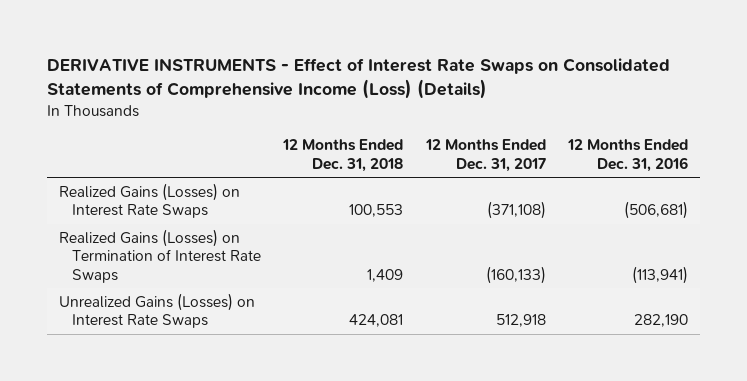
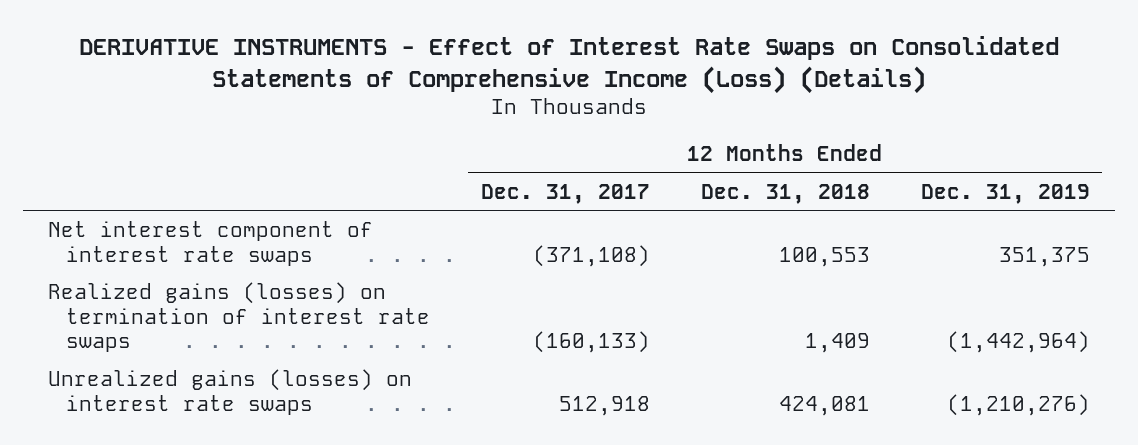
- | 12 Months Ended Dec. 31, 2018 | 12 Months Ended Dec. 31, 2017 | 12 Months Ended Dec. 31, 2016
+ | 12 Months Ended Dec. 31, 2017 | 12 Months Ended Dec. 31, 2018 | 12 Months Ended Dec. 31, 2019
- Realized Gains (Losses) on Interest Rate Swaps | 100,553 | (371,108) | (506,681)
- Realized Gains (Losses) on Termination of Interest Rate Swaps | 1,409 | (160,133) | (113,941)
- Unrealized Gains (Losses) on Interest Rate Swaps | 424,081 | 512,918 | 282,190
+ Net interest component of interest rate swaps | (371,108) | 100,553 | 351,375
+ Realized gains (losses) on termination of interest rate swaps | (160,133) | 1,409 | (1,442,964)
+ Unrealized gains (losses) on interest rate swaps | 512,918 | 424,081 | (1,210,276)

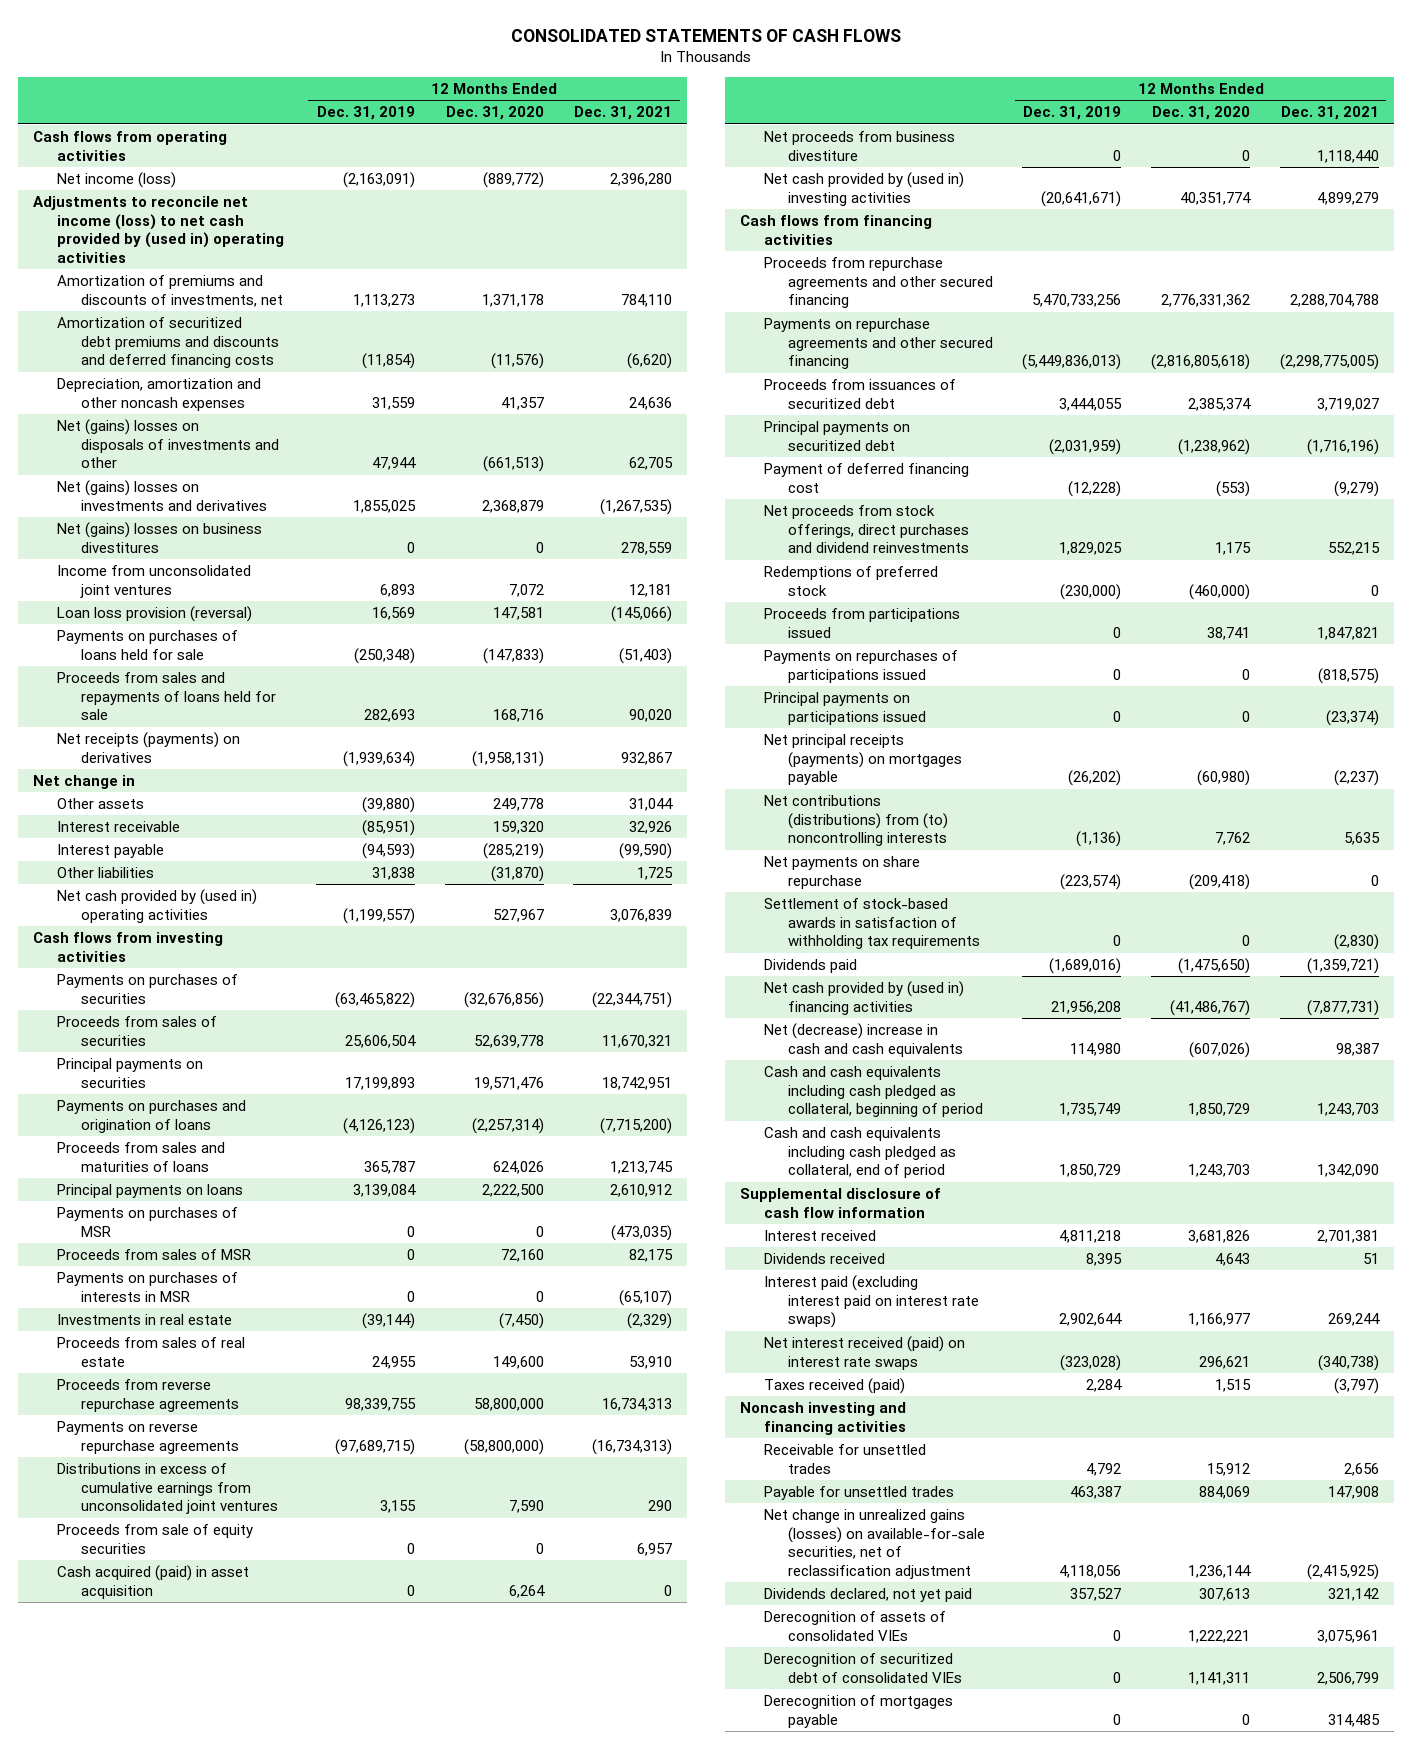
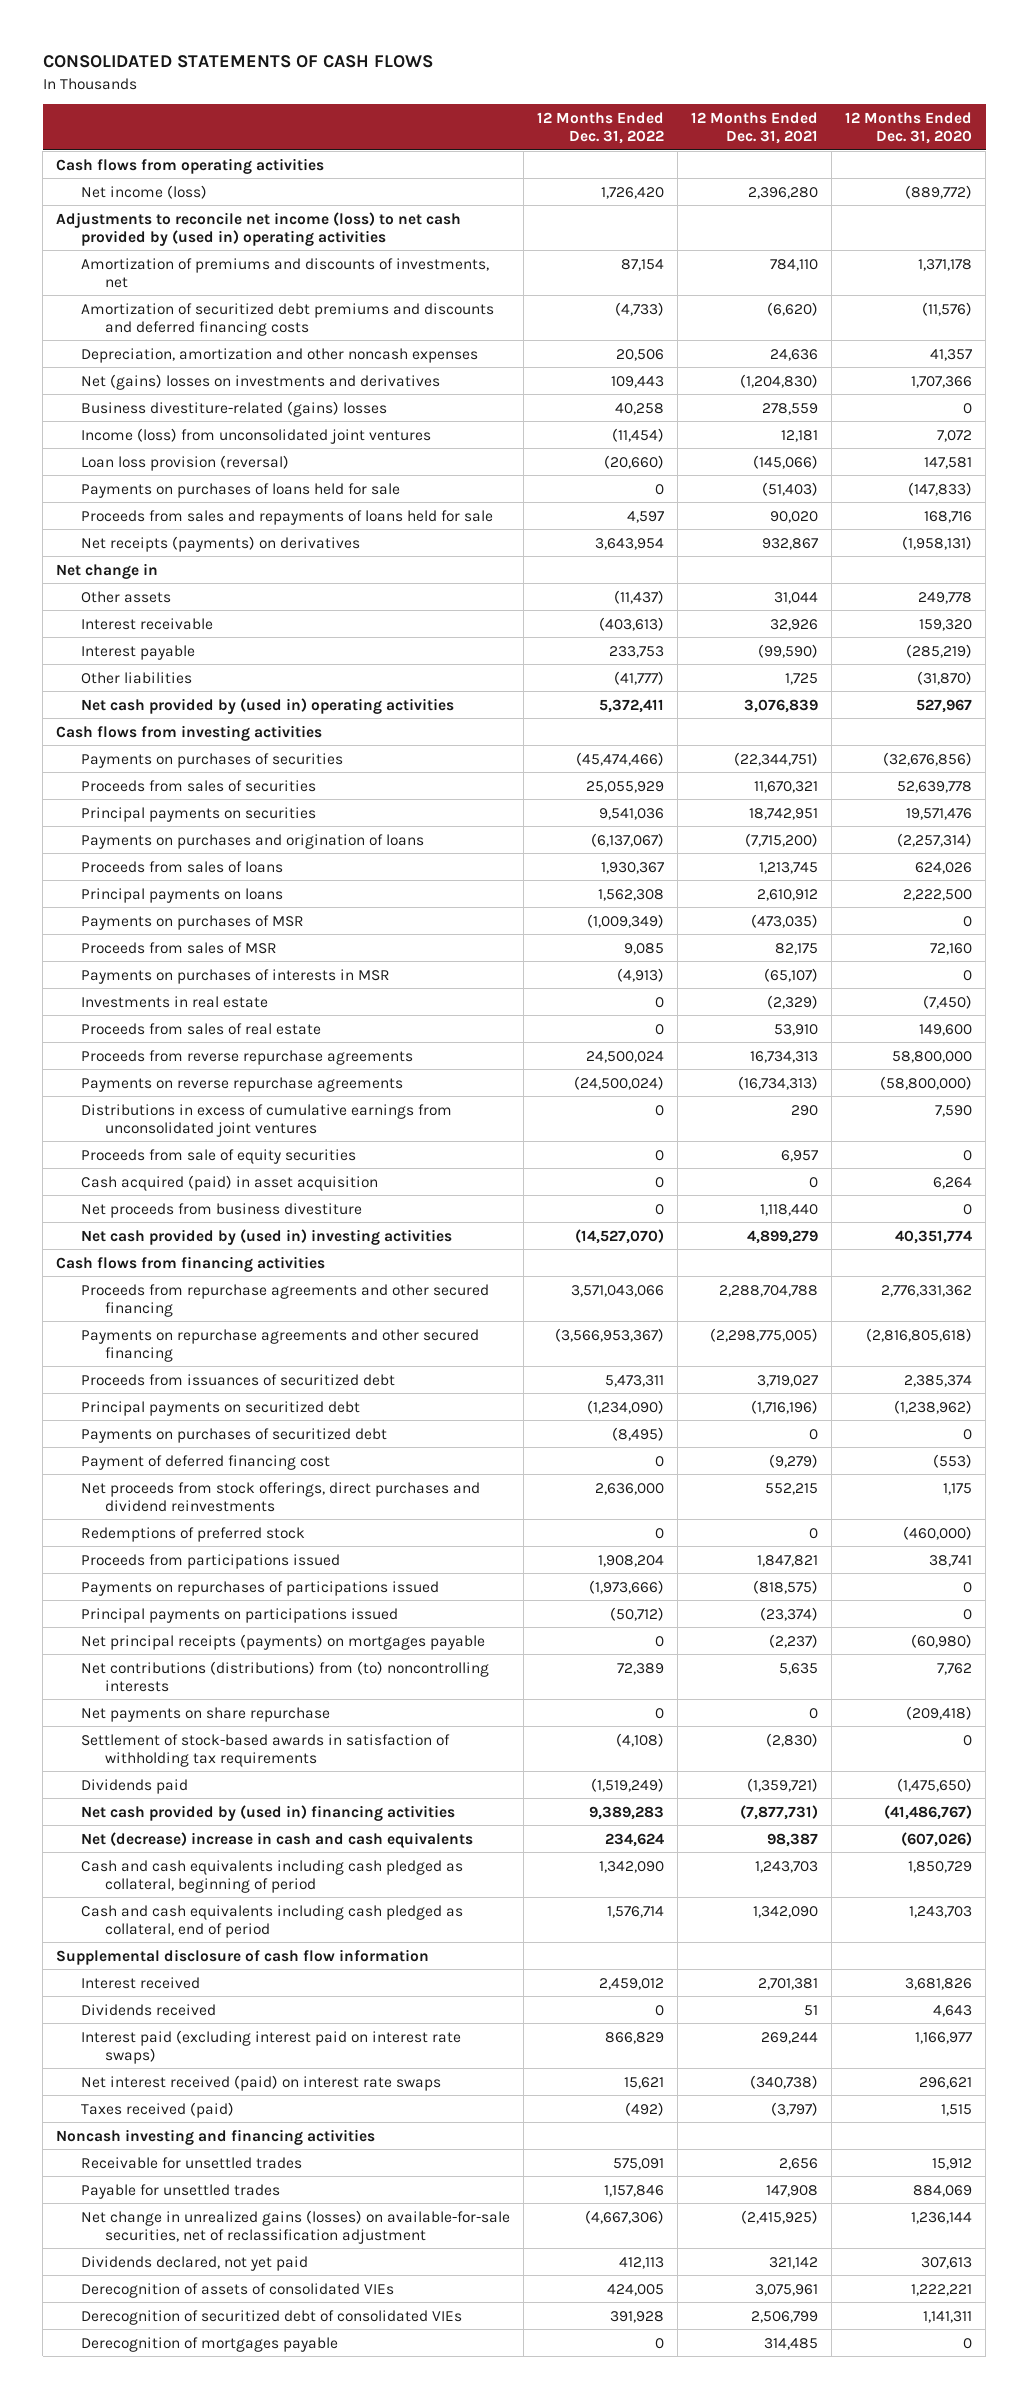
- | 12 Months Ended Dec. 31, 2019 | 12 Months Ended Dec. 31, 2020 | 12 Months Ended Dec. 31, 2021
+ | 12 Months Ended Dec. 31, 2022 | 12 Months Ended Dec. 31, 2021 | 12 Months Ended Dec. 31, 2020
- Net (gains) losses on disposals of investments and other | 47,944 | (661,513) | 62,705
- Net (gains) losses on investments and derivatives | 1,855,025 | 2,368,879 | (1,267,535)
- Net (gains) losses on business divestitures | 0 | 0 | 278,559
- Income from unconsolidated joint ventures | 6,893 | 7,072 | 12,181
+ Net (gains) losses on investments and derivatives | 109,443 | (1,204,830) | 1,707,366
+ Business divestiture-related (gains) losses | 40,258 | 278,559 | 0
+ Income (loss) from unconsolidated joint ventures | (11,454) | 12,181 | 7,072
- Proceeds from sales and maturities of loans | 365,787 | 624,026 | 1,213,745
+ Proceeds from sales of loans | 1,930,367 | 1,213,745 | 624,026
+ Payments on purchases of securitized debt | (8,495) | 0 | 0

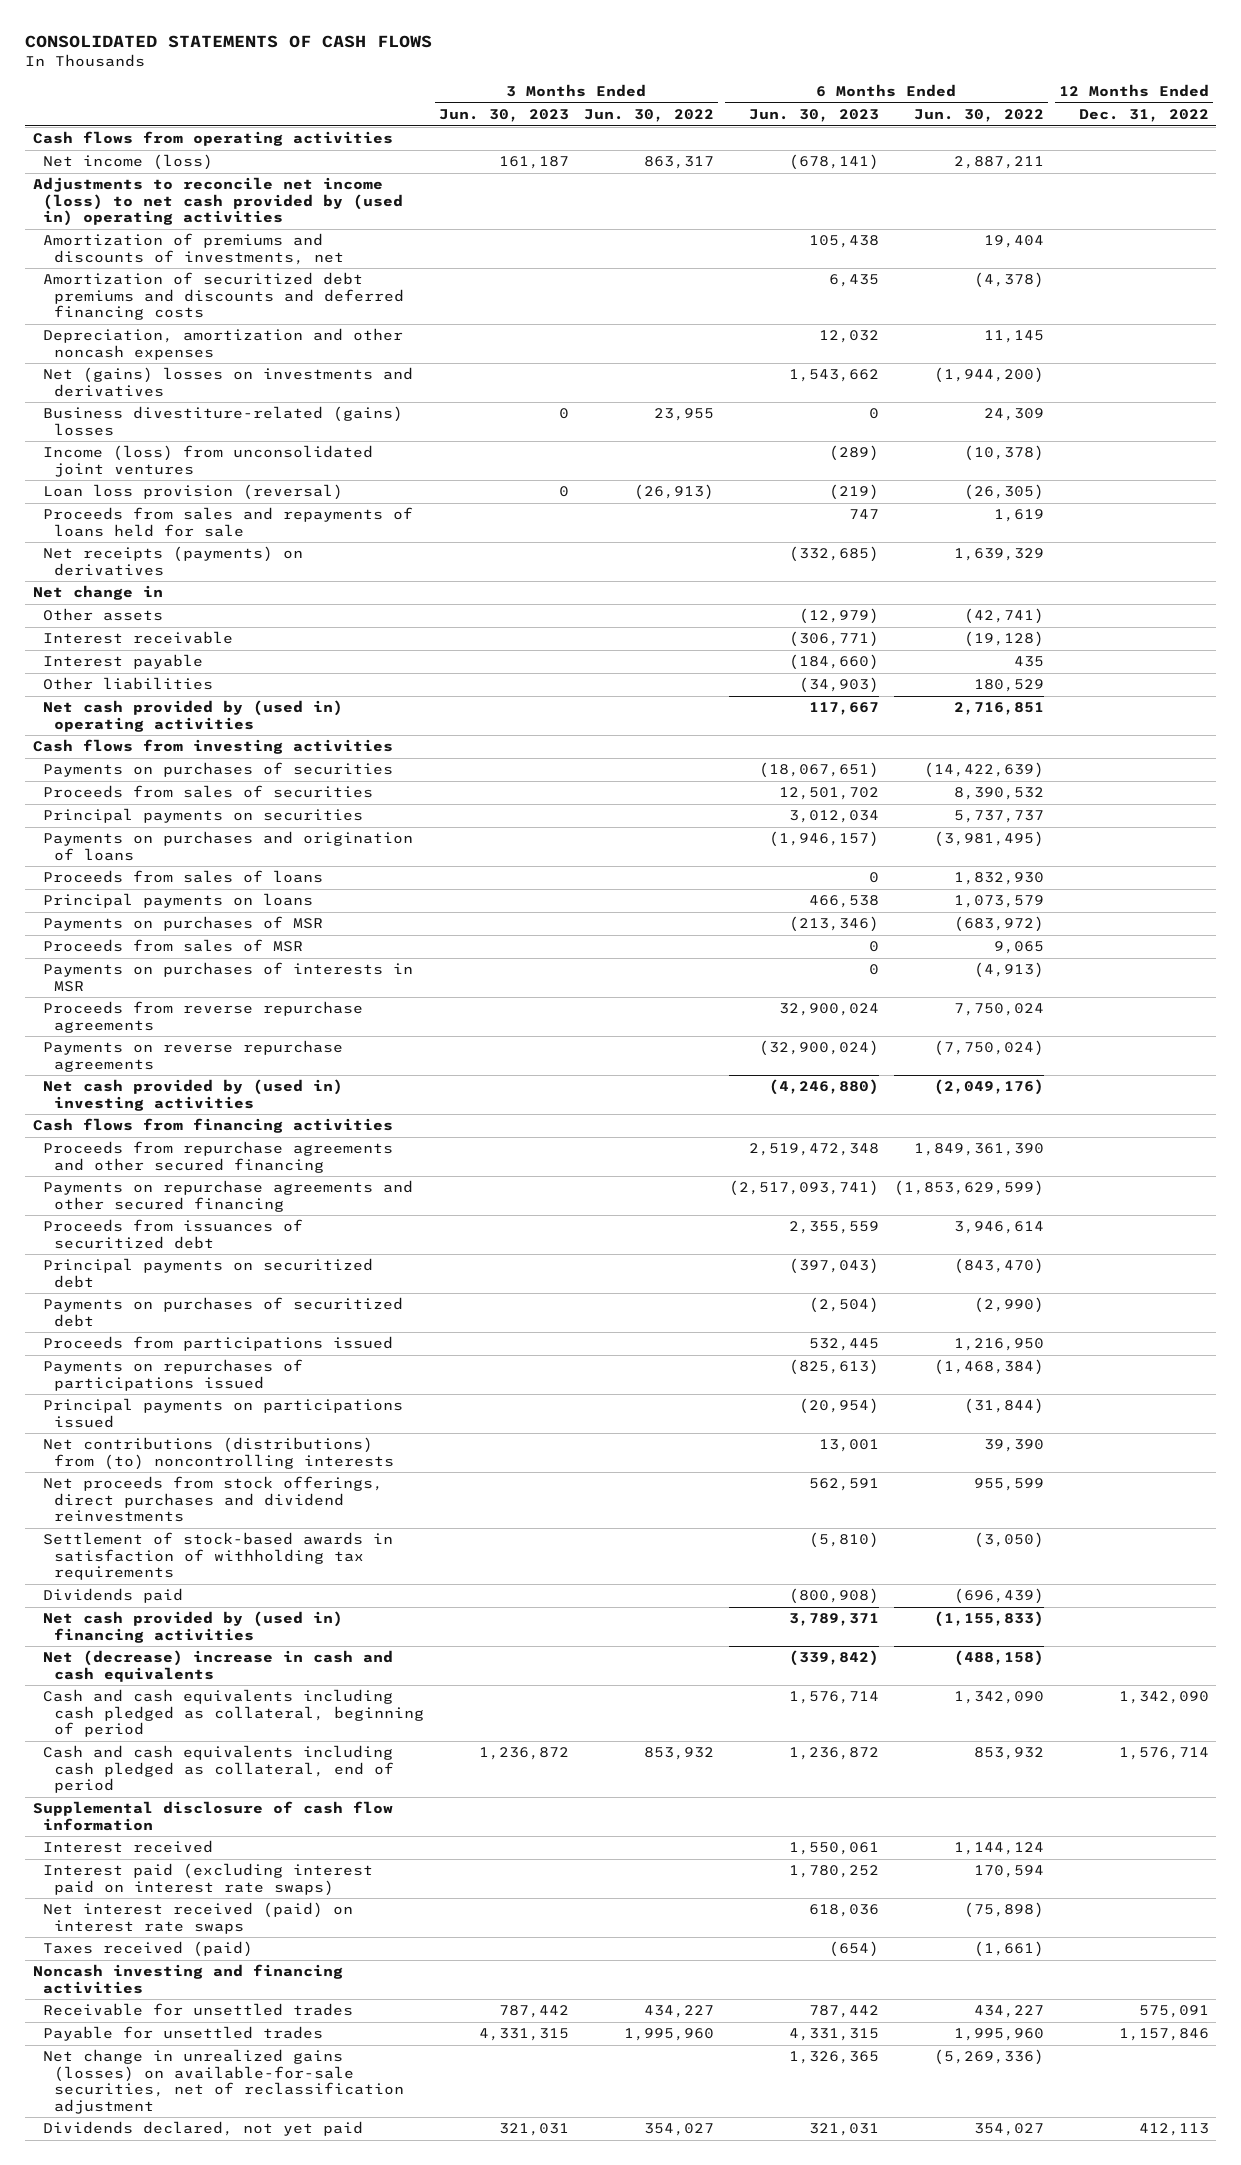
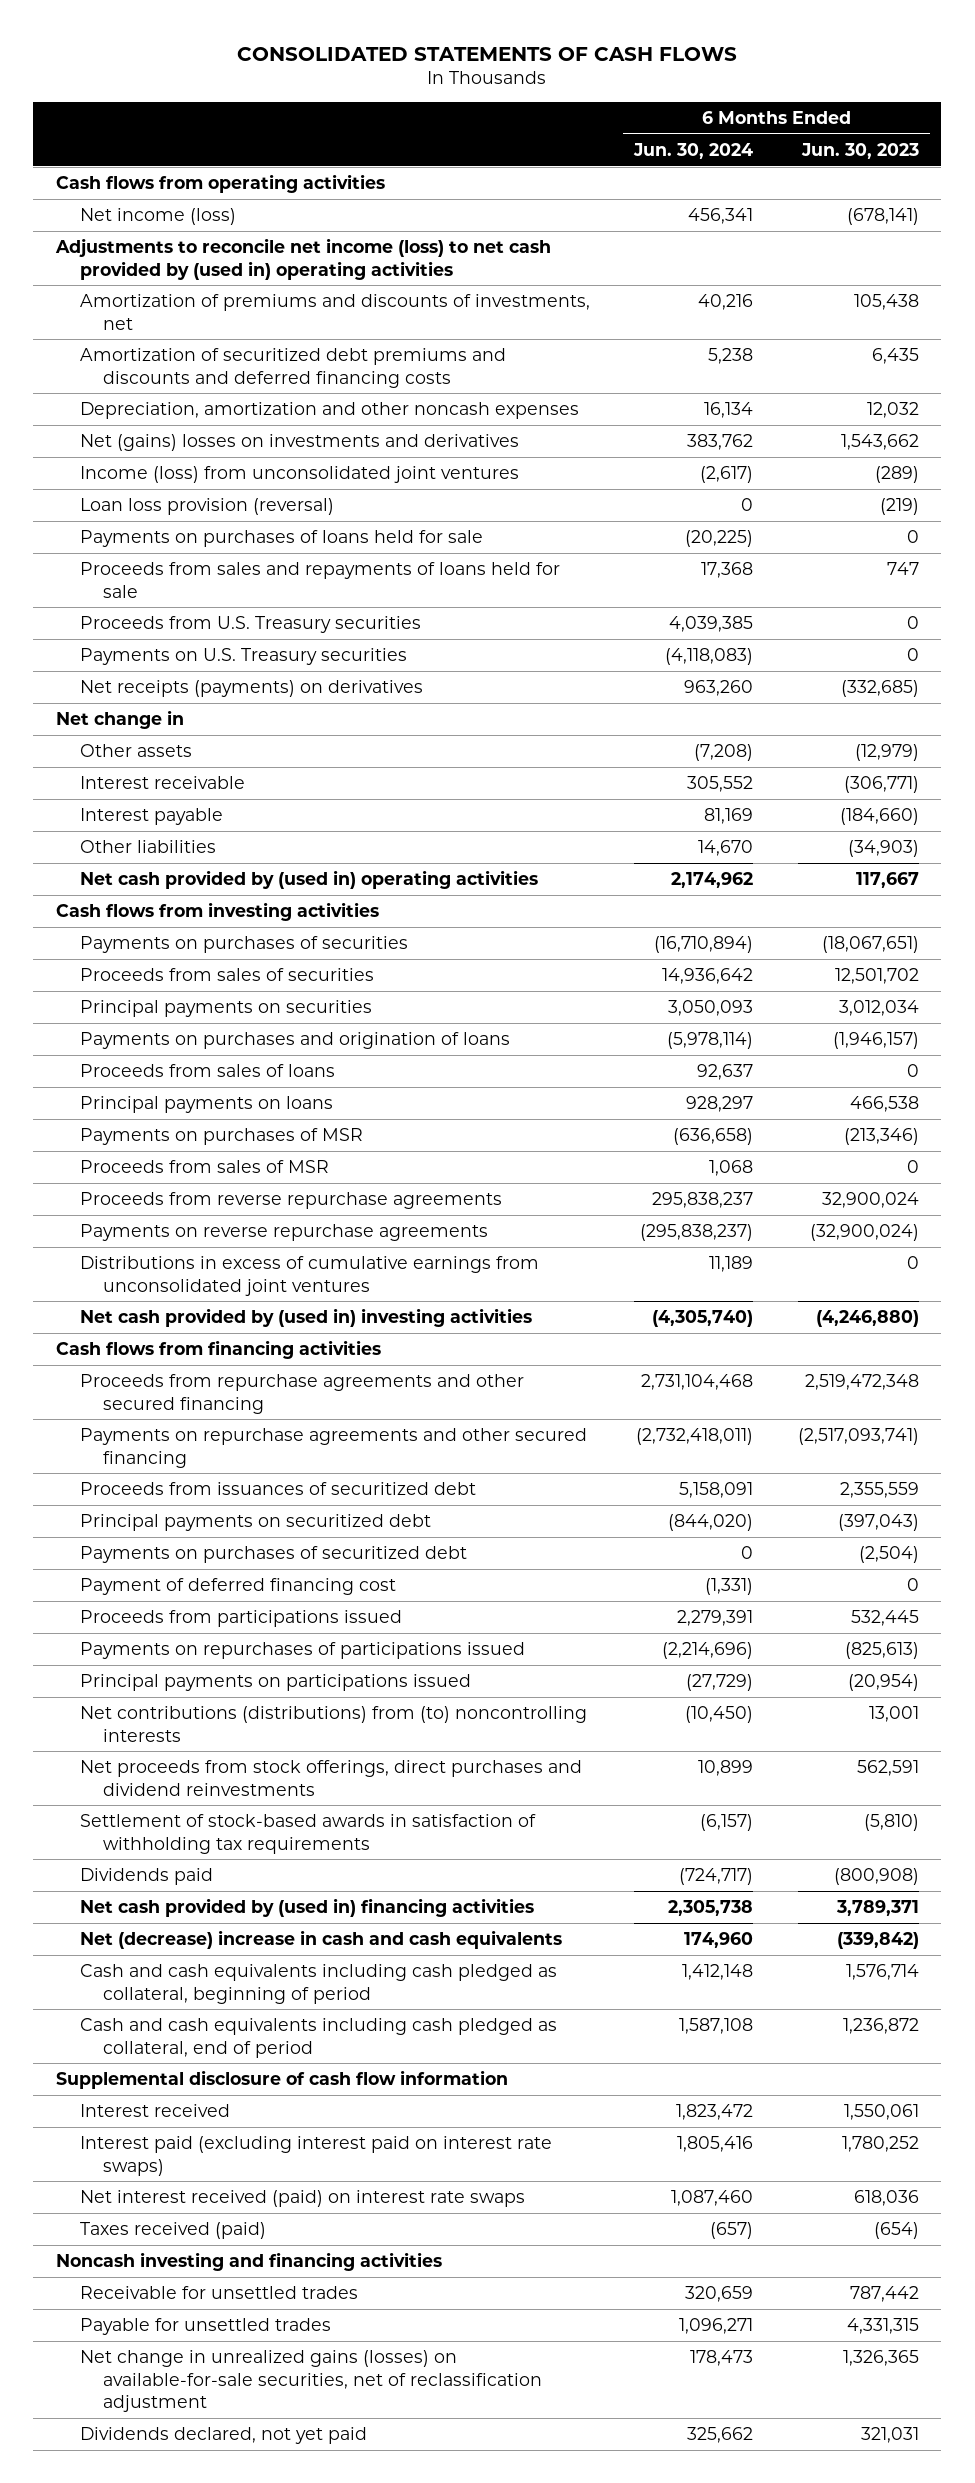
- | 3 Months Ended Jun. 30, 2023 | 3 Months Ended Jun. 30, 2022 | 6 Months Ended Jun. 30, 2023 | 6 Months Ended Jun. 30, 2022 | 12 Months Ended Dec. 31, 2022
+ | 6 Months Ended Jun. 30, 2024 | 6 Months Ended Jun. 30, 2023
- Business divestiture-related (gains) losses | 0 | 23,955 | 0 | 24,309 |
+ Payments on purchases of loans held for sale | (20,225) | 0
+ Proceeds from U.S. Treasury securities | 4,039,385 | 0
+ Payments on U.S. Treasury securities | (4,118,083) | 0
- Payments on purchases of interests in MSR | | | 0 | (4,913) |
+ Distributions in excess of cumulative earnings from unconsolidated joint ventures | 11,189 | 0
+ Payment of deferred financing cost | (1,331) | 0

